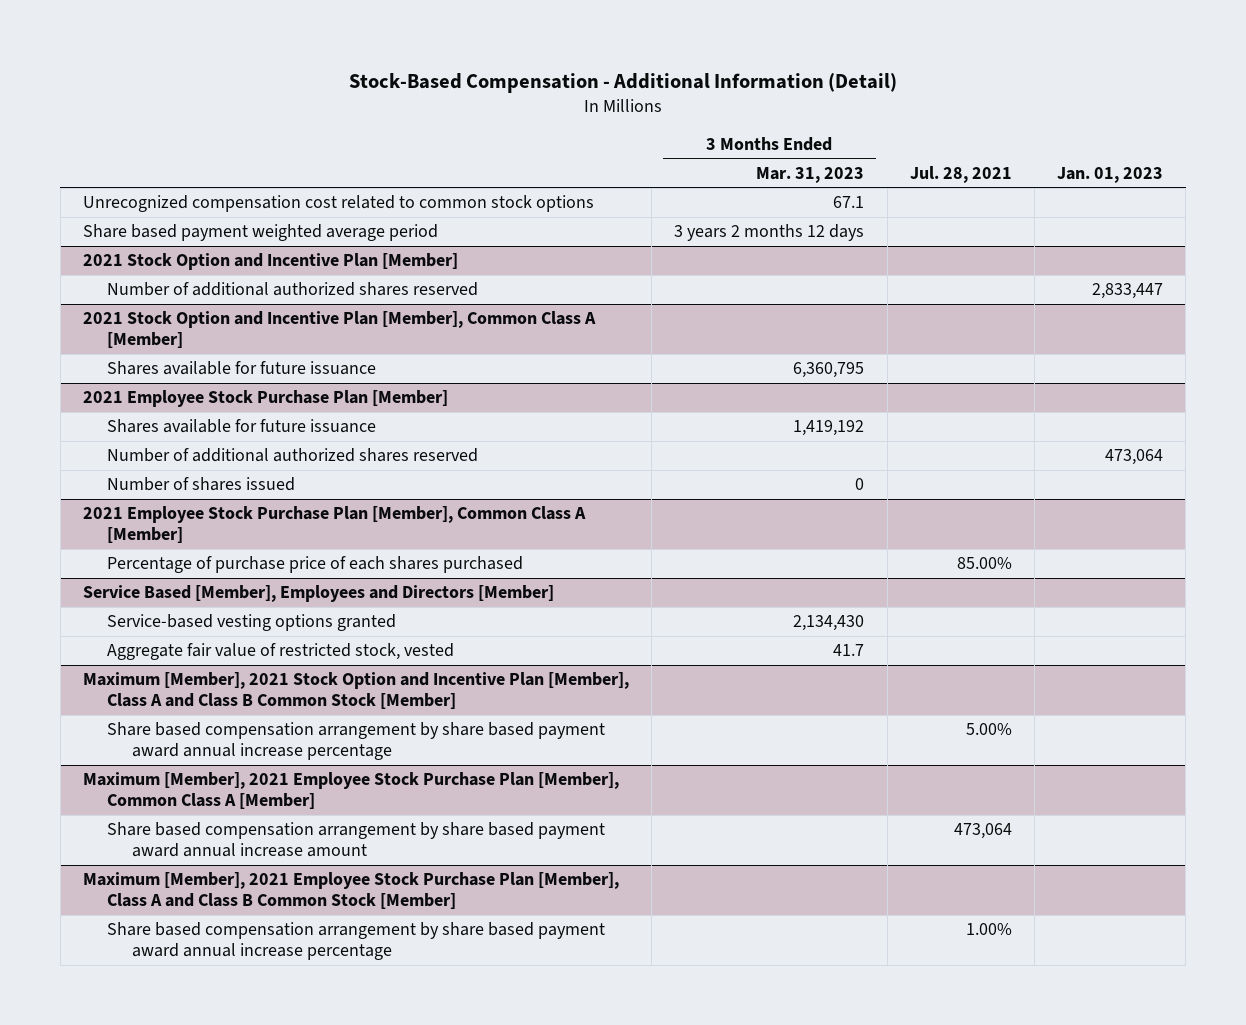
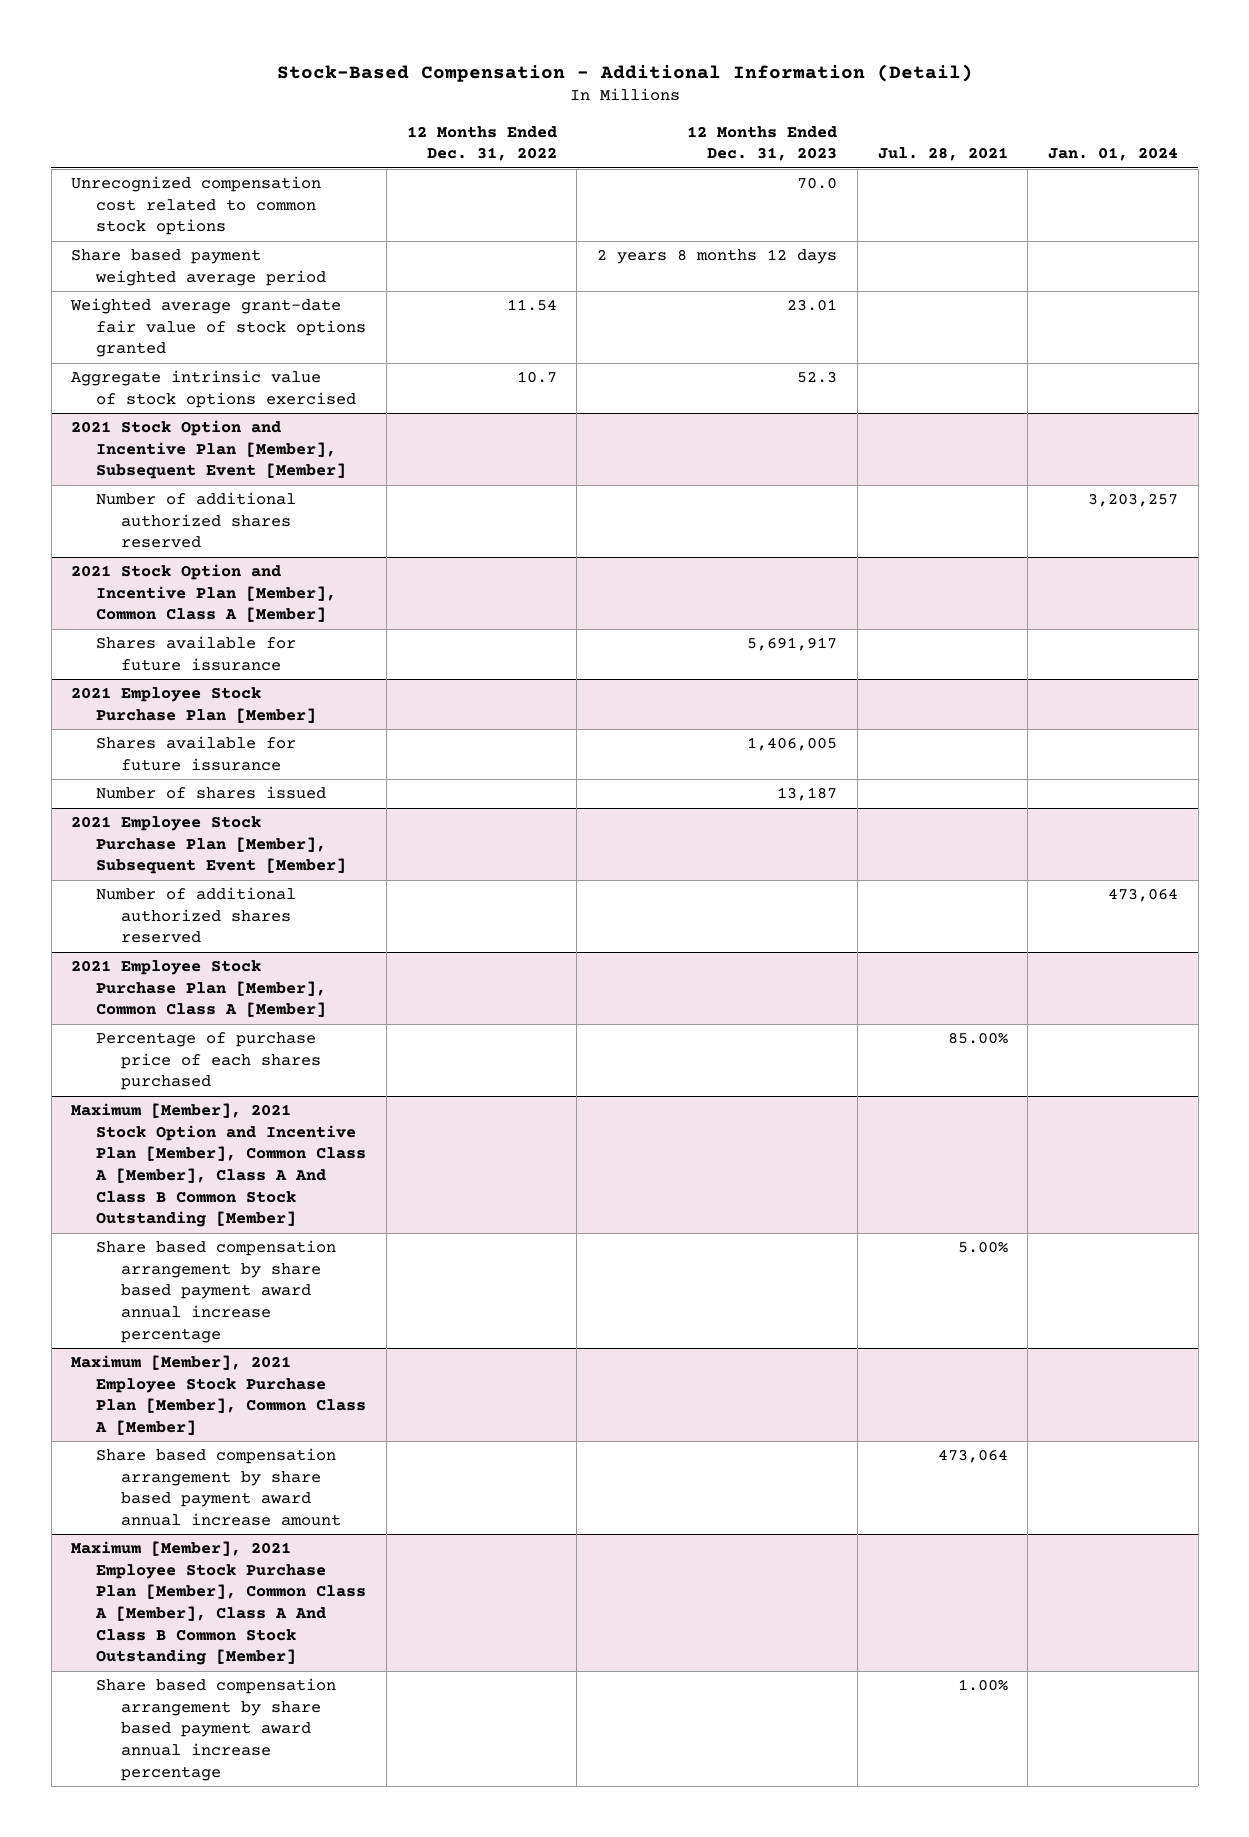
- | 3 Months Ended Mar. 31, 2023 | Jul. 28, 2021 | Jan. 01, 2023
+ | 12 Months Ended Dec. 31, 2022 | 12 Months Ended Dec. 31, 2023 | Jul. 28, 2021 | Jan. 01, 2024
- 2021 Stock Option and Incentive Plan [Member]
+ Weighted average grant-date fair value of stock options granted | 11.54 | 23.01 | |
+ Aggregate intrinsic value of stock options exercised | 10.7 | 52.3 | |
+ 2021 Stock Option and Incentive Plan [Member], Subsequent Event [Member]
@ 2021 Stock Option and Incentive Plan [Member], Common Class A [Member]
- Shares available for future issuance | 6,360,795 | |
+ Shares available for future issurance | | 5,691,917 | |
@ 2021 Employee Stock Purchase Plan [Member]
- Shares available for future issuance | 1,419,192 | |
- Number of additional authorized shares reserved | | | 473,064
+ Shares available for future issurance | | 1,406,005 | |
+ 2021 Employee Stock Purchase Plan [Member], Subsequent Event [Member]
+ Number of additional authorized shares reserved | | | | 473,064
- Service Based [Member], Employees and Directors [Member]
- Service-based vesting options granted | 2,134,430 | |
- Aggregate fair value of restricted stock, vested | 41.7 | |
- Maximum [Member], 2021 Stock Option and Incentive Plan [Member], Class A and Class B Common Stock [Member]
+ Maximum [Member], 2021 Stock Option and Incentive Plan [Member], Common Class A [Member], Class A And Class B Common Stock Outstanding [Member]
- Maximum [Member], 2021 Employee Stock Purchase Plan [Member], Class A and Class B Common Stock [Member]
+ Maximum [Member], 2021 Employee Stock Purchase Plan [Member], Common Class A [Member], Class A And Class B Common Stock Outstanding [Member]

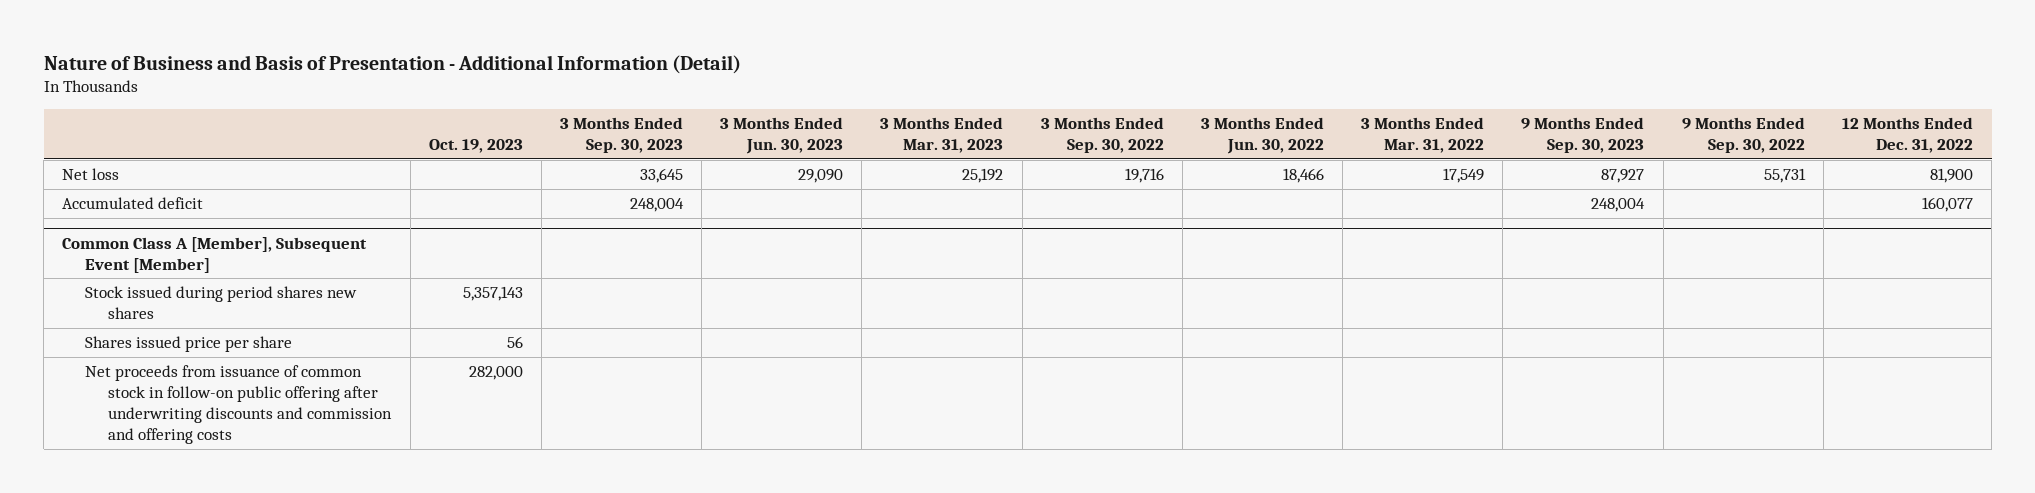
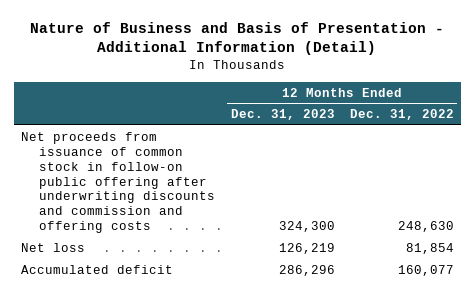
- | Oct. 19, 2023 | 3 Months Ended Sep. 30, 2023 | 3 Months Ended Jun. 30, 2023 | 3 Months Ended Mar. 31, 2023 | 3 Months Ended Sep. 30, 2022 | 3 Months Ended Jun. 30, 2022 | 3 Months Ended Mar. 31, 2022 | 9 Months Ended Sep. 30, 2023 | 9 Months Ended Sep. 30, 2022 | 12 Months Ended Dec. 31, 2022
+ | 12 Months Ended Dec. 31, 2023 | 12 Months Ended Dec. 31, 2022
- Net loss | | 33,645 | 29,090 | 25,192 | 19,716 | 18,466 | 17,549 | 87,927 | 55,731 | 81,900
+ Net proceeds from issuance of common stock in follow-on public offering after underwriting discounts and commission and offering costs | 324,300 | 248,630
+ Net loss | 126,219 | 81,854
- Common Class A [Member], Subsequent Event [Member]
- Stock issued during period shares new shares | 5,357,143 | | | | | | | | |
- Shares issued price per share | 56 | | | | | | | | |
- Net proceeds from issuance of common stock in follow-on public offering after underwriting discounts and commission and offering costs | 282,000 | | | | | | | | |

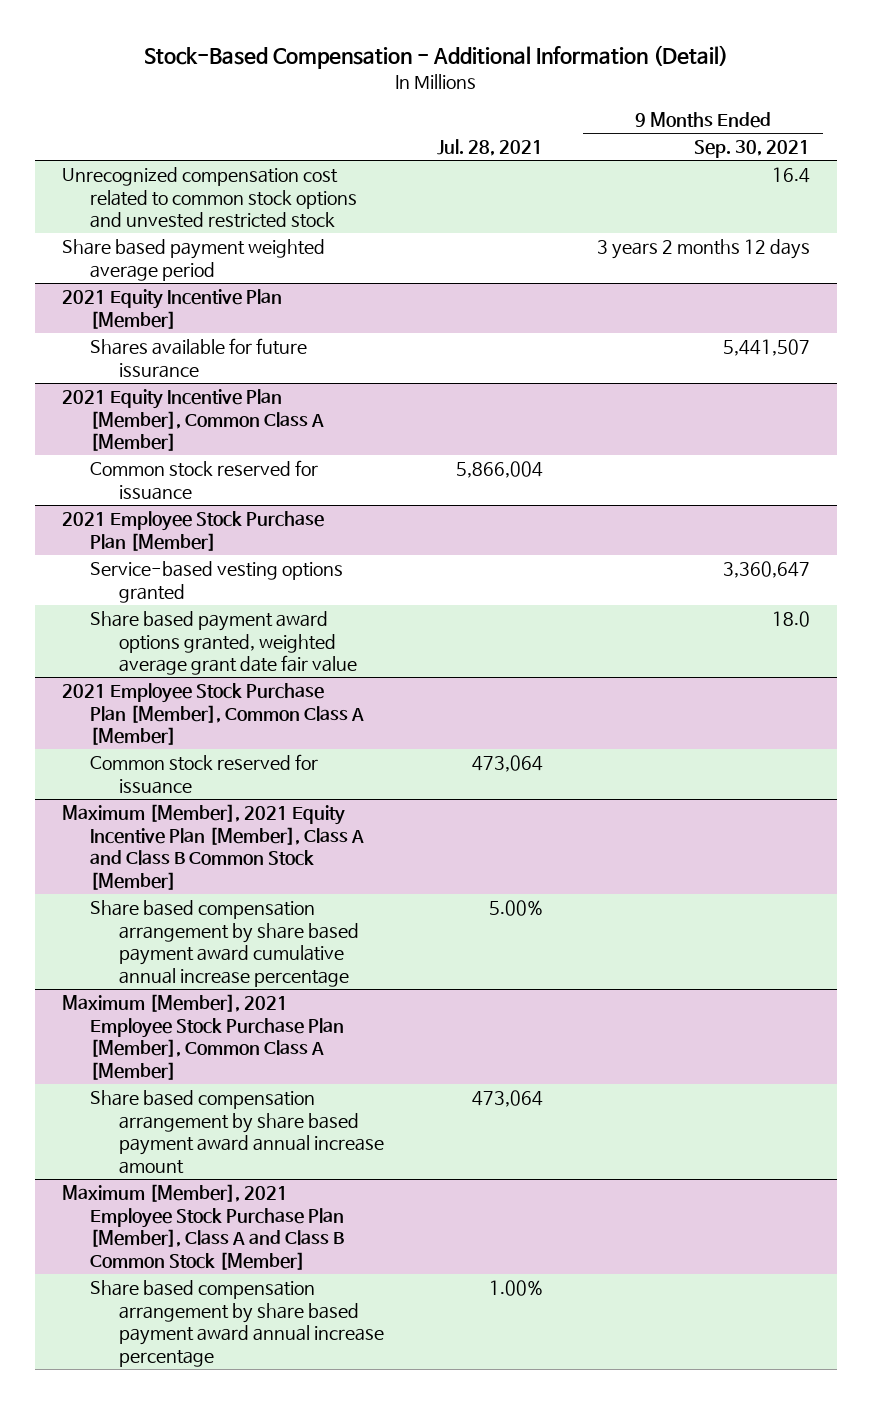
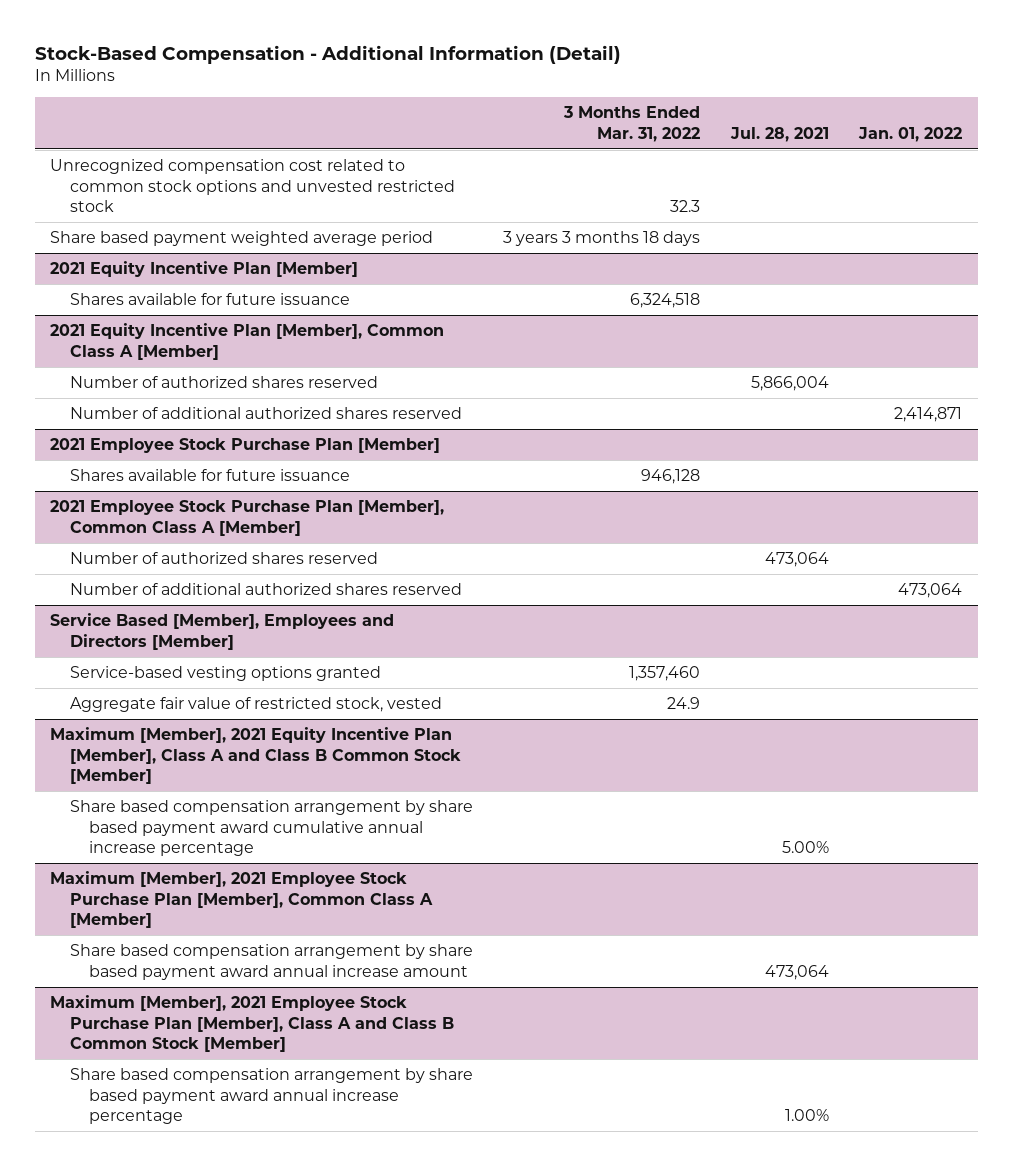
- | Jul. 28, 2021 | 9 Months Ended Sep. 30, 2021
+ | 3 Months Ended Mar. 31, 2022 | Jul. 28, 2021 | Jan. 01, 2022
@ 2021 Equity Incentive Plan [Member]
- Shares available for future issurance | | 5,441,507
+ Shares available for future issuance | 6,324,518 | |
@ 2021 Equity Incentive Plan [Member], Common Class A [Member]
- Common stock reserved for issuance | 5,866,004 |
+ Number of authorized shares reserved | | 5,866,004 |
+ Number of additional authorized shares reserved | | | 2,414,871
@ 2021 Employee Stock Purchase Plan [Member]
- Service-based vesting options granted | | 3,360,647
- Share based payment award options granted, weighted average grant date fair value | | 18.0
+ Shares available for future issuance | 946,128 | |
@ 2021 Employee Stock Purchase Plan [Member], Common Class A [Member]
- Common stock reserved for issuance | 473,064 |
+ Number of authorized shares reserved | | 473,064 |
+ Number of additional authorized shares reserved | | | 473,064
+ Service Based [Member], Employees and Directors [Member]
+ Service-based vesting options granted | 1,357,460 | |
+ Aggregate fair value of restricted stock, vested | 24.9 | |

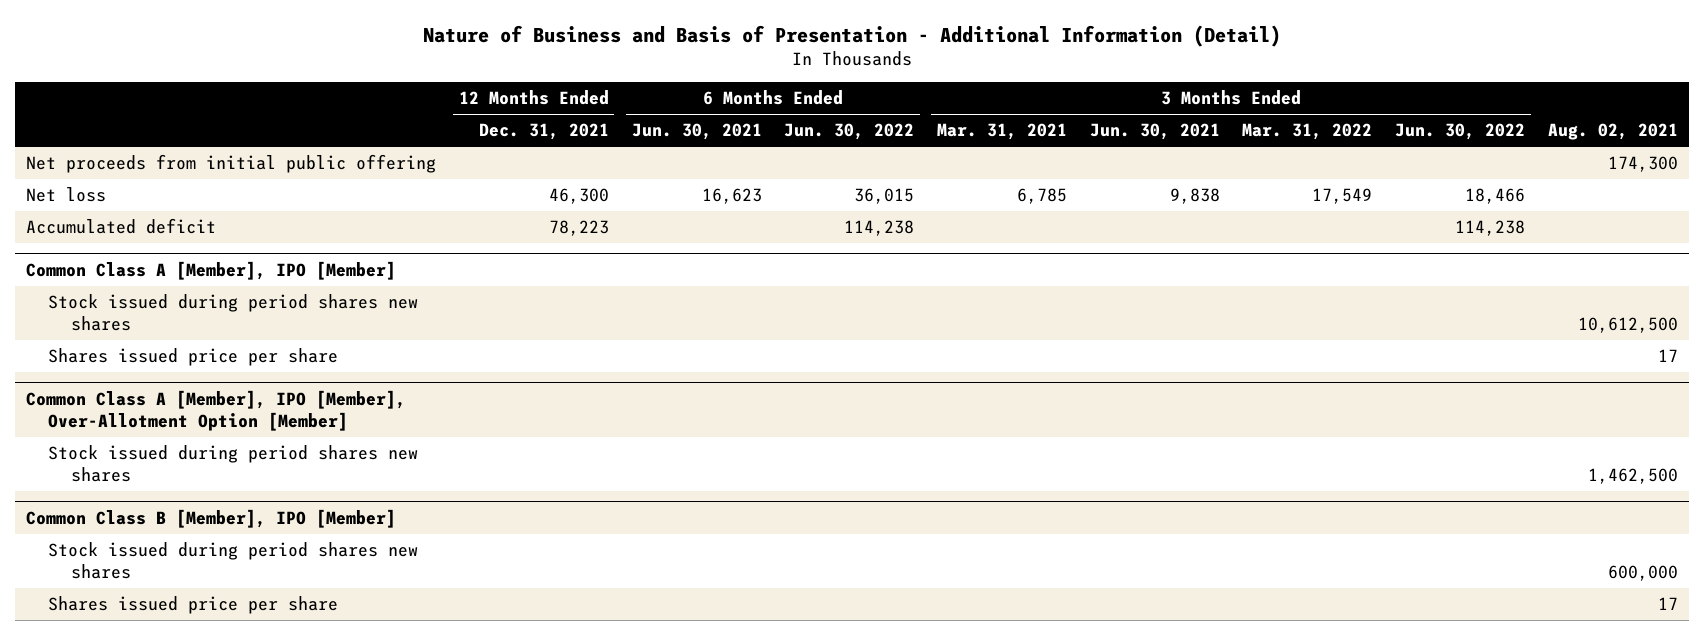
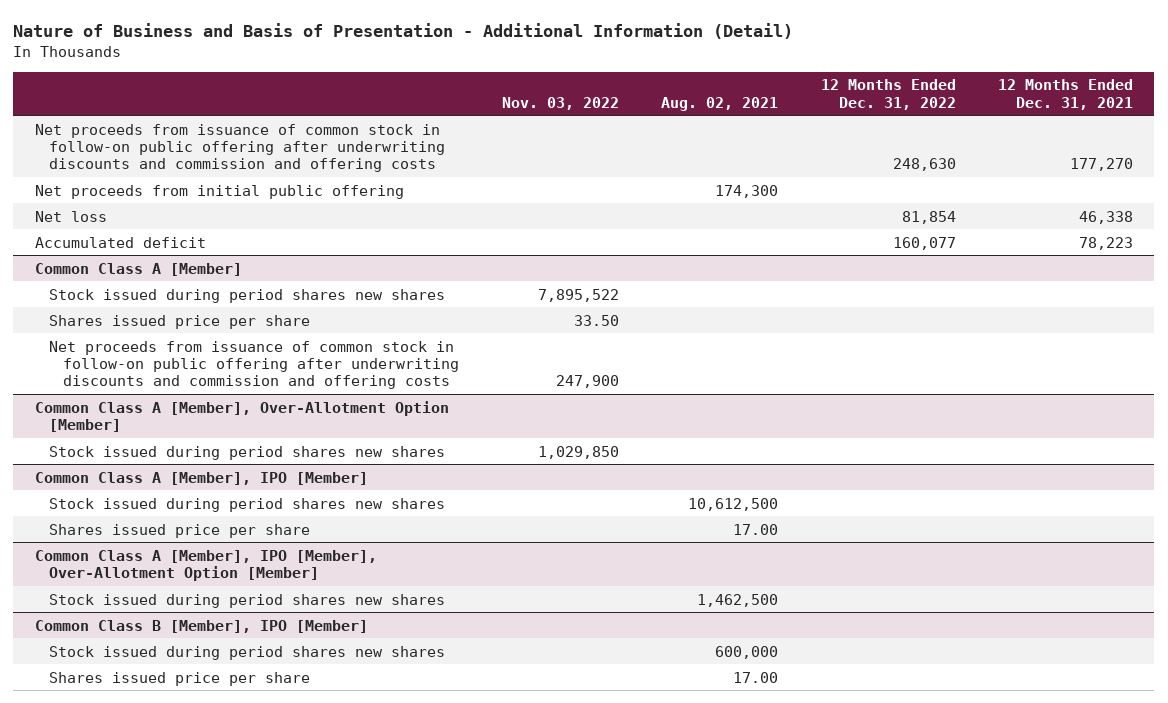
- | 12 Months Ended Dec. 31, 2021 | 6 Months Ended Jun. 30, 2021 | 6 Months Ended Jun. 30, 2022 | 3 Months Ended Mar. 31, 2021 | 3 Months Ended Jun. 30, 2021 | 3 Months Ended Mar. 31, 2022 | 3 Months Ended Jun. 30, 2022 | Aug. 02, 2021
+ | Nov. 03, 2022 | Aug. 02, 2021 | 12 Months Ended Dec. 31, 2022 | 12 Months Ended Dec. 31, 2021
+ Net proceeds from issuance of common stock in follow-on public offering after underwriting discounts and commission and offering costs | | | 248,630 | 177,270
- Net loss | 46,300 | 16,623 | 36,015 | 6,785 | 9,838 | 17,549 | 18,466 |
+ Net loss | | | 81,854 | 46,338
+ Common Class A [Member]
+ Stock issued during period shares new shares | 7,895,522 | | |
+ Shares issued price per share | 33.50 | | |
+ Net proceeds from issuance of common stock in follow-on public offering after underwriting discounts and commission and offering costs | 247,900 | | |
+ Common Class A [Member], Over-Allotment Option [Member]
+ Stock issued during period shares new shares | 1,029,850 | | |
@ Common Class A [Member], IPO [Member]
- Shares issued price per share | | | | | | | | 17
+ Shares issued price per share | | 17.00 | |
@ Common Class B [Member], IPO [Member]
- Shares issued price per share | | | | | | | | 17
+ Shares issued price per share | | 17.00 | |

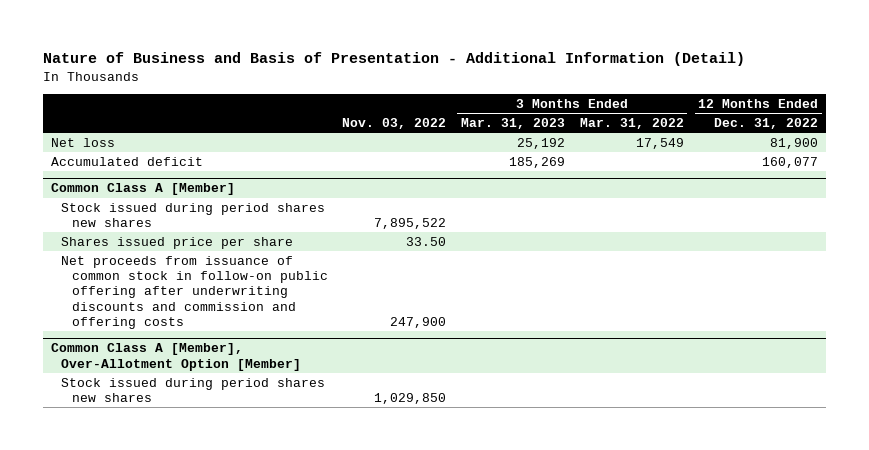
- | Nov. 03, 2022 | Aug. 02, 2021 | 12 Months Ended Dec. 31, 2022 | 12 Months Ended Dec. 31, 2021
+ | Nov. 03, 2022 | 3 Months Ended Mar. 31, 2023 | 3 Months Ended Mar. 31, 2022 | 12 Months Ended Dec. 31, 2022
- Net proceeds from issuance of common stock in follow-on public offering after underwriting discounts and commission and offering costs | | | 248,630 | 177,270
- Net proceeds from initial public offering | | 174,300 | |
- Net loss | | | 81,854 | 46,338
+ Net loss | | 25,192 | 17,549 | 81,900
- Common Class A [Member], IPO [Member]
- Stock issued during period shares new shares | | 10,612,500 | |
- Shares issued price per share | | 17.00 | |
- Common Class A [Member], IPO [Member], Over-Allotment Option [Member]
- Stock issued during period shares new shares | | 1,462,500 | |
- Common Class B [Member], IPO [Member]
- Stock issued during period shares new shares | | 600,000 | |
- Shares issued price per share | | 17.00 | |

